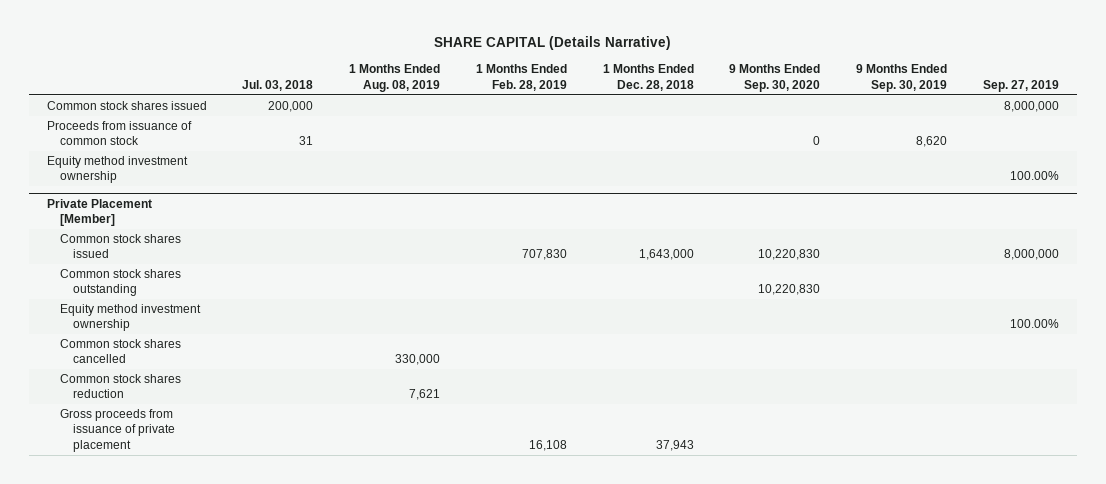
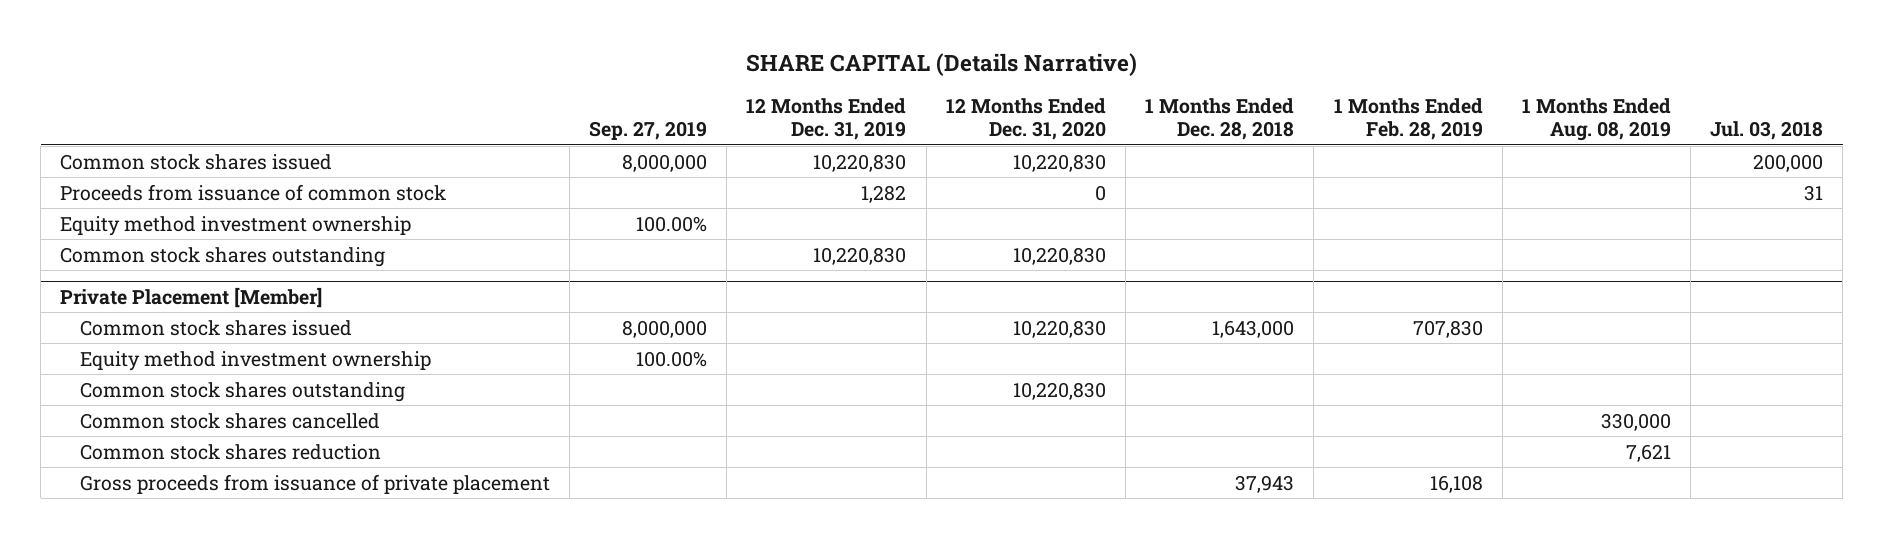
- | Jul. 03, 2018 | 1 Months Ended Aug. 08, 2019 | 1 Months Ended Feb. 28, 2019 | 1 Months Ended Dec. 28, 2018 | 9 Months Ended Sep. 30, 2020 | 9 Months Ended Sep. 30, 2019 | Sep. 27, 2019
+ | Sep. 27, 2019 | 12 Months Ended Dec. 31, 2019 | 12 Months Ended Dec. 31, 2020 | 1 Months Ended Dec. 28, 2018 | 1 Months Ended Feb. 28, 2019 | 1 Months Ended Aug. 08, 2019 | Jul. 03, 2018
+ Common stock shares outstanding | | 10,220,830 | 10,220,830 | | | |
@ Private Placement [Member]
moved down: Common stock shares outstanding | | | 10,220,830 | | | |

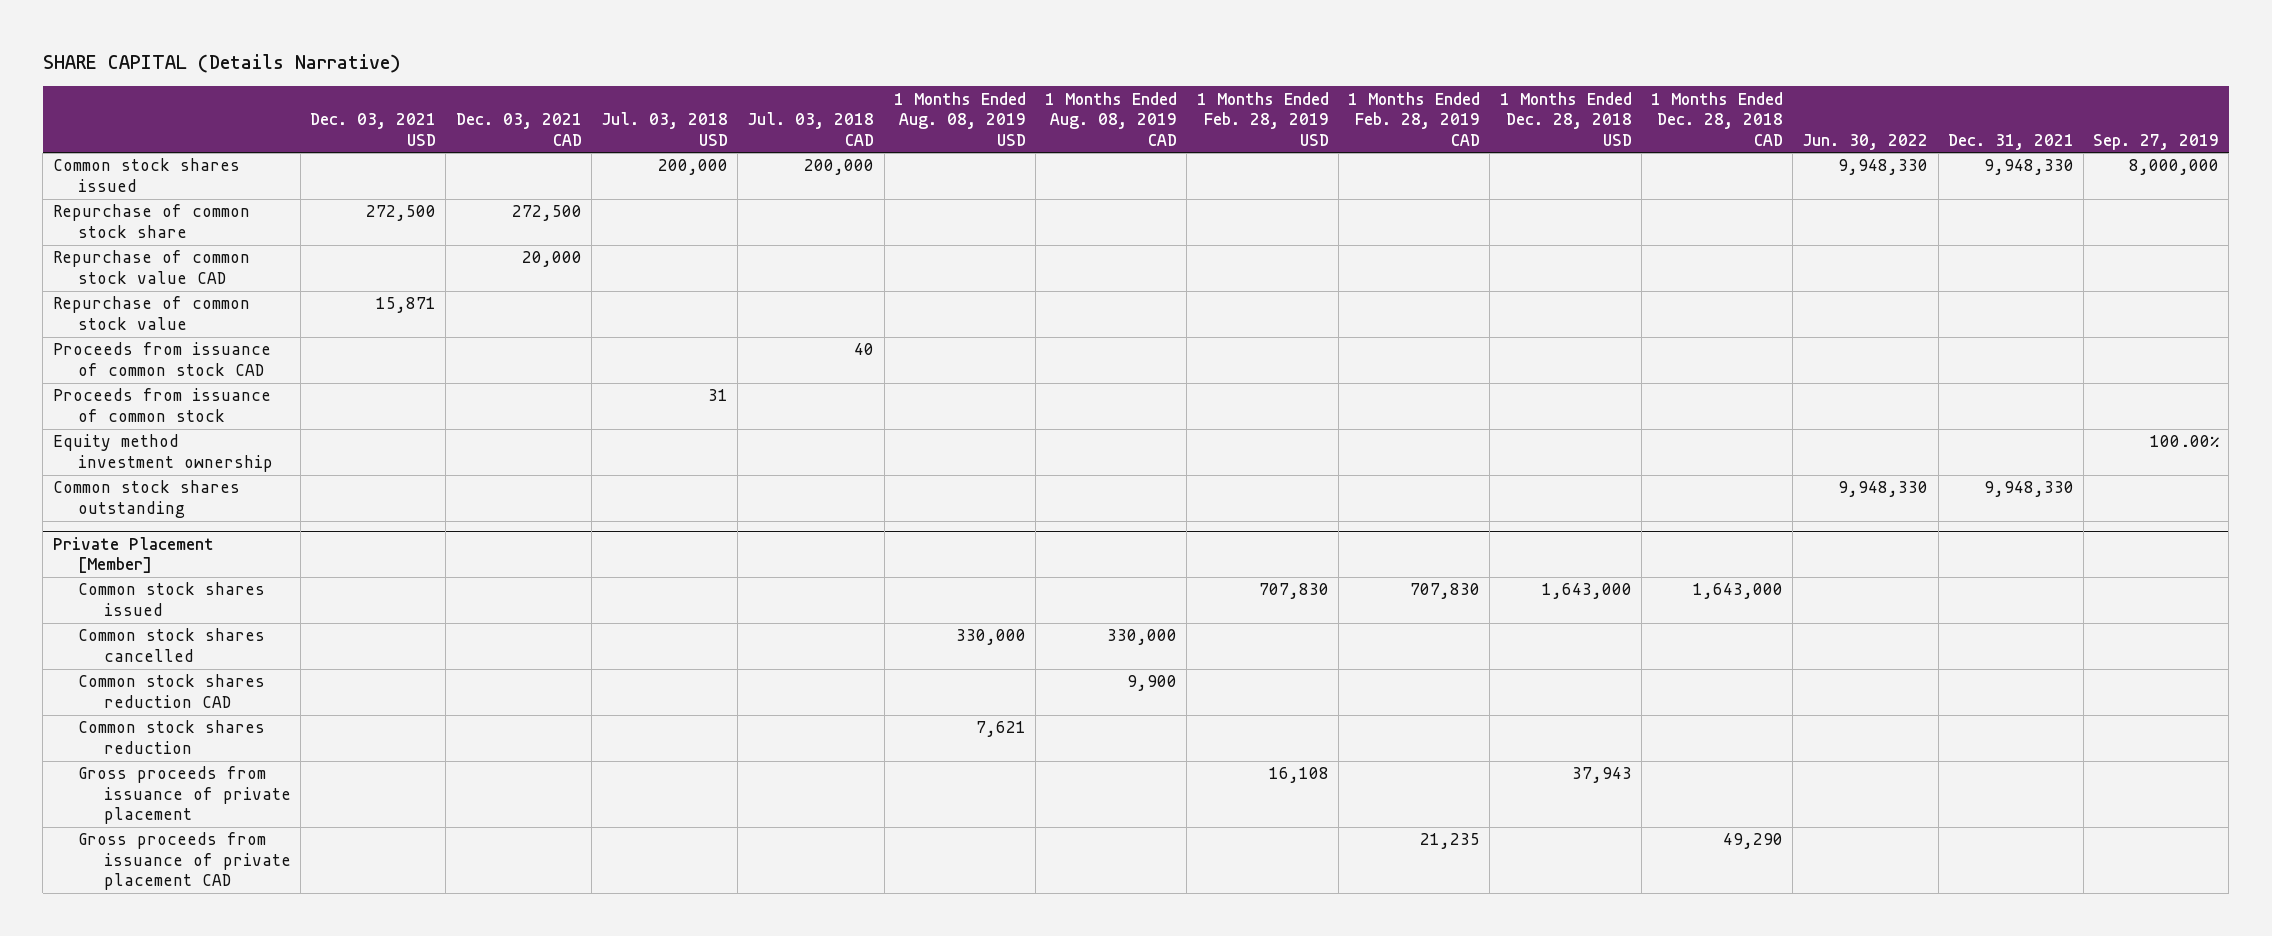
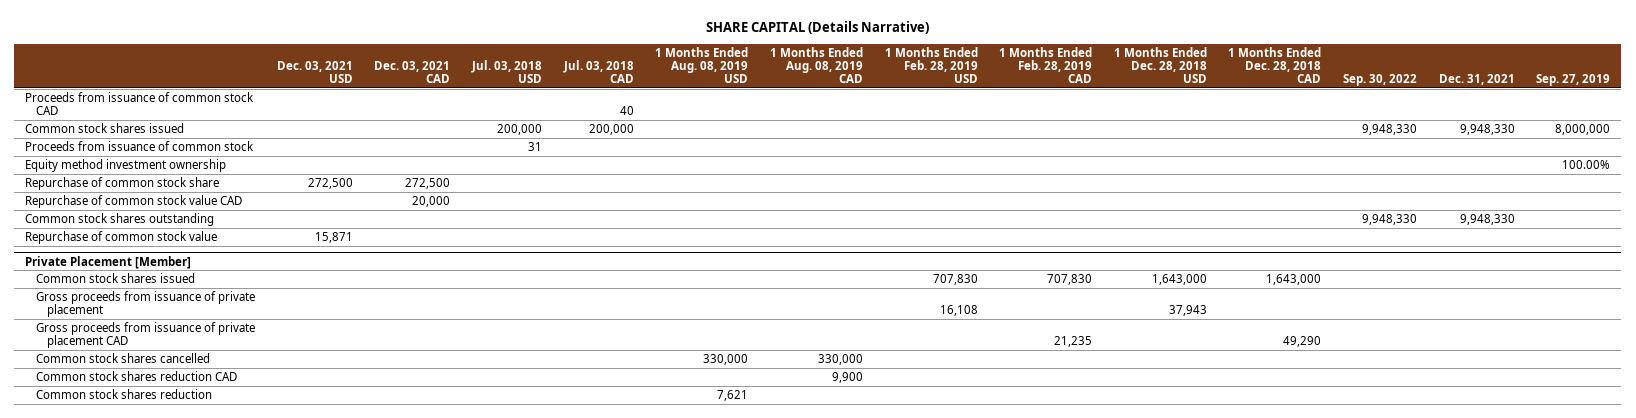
- | Dec. 03, 2021 USD | Dec. 03, 2021 CAD | Jul. 03, 2018 USD | Jul. 03, 2018 CAD | 1 Months Ended Aug. 08, 2019 USD | 1 Months Ended Aug. 08, 2019 CAD | 1 Months Ended Feb. 28, 2019 USD | 1 Months Ended Feb. 28, 2019 CAD | 1 Months Ended Dec. 28, 2018 USD | 1 Months Ended Dec. 28, 2018 CAD | Jun. 30, 2022 | Dec. 31, 2021 | Sep. 27, 2019
+ | Dec. 03, 2021 USD | Dec. 03, 2021 CAD | Jul. 03, 2018 USD | Jul. 03, 2018 CAD | 1 Months Ended Aug. 08, 2019 USD | 1 Months Ended Aug. 08, 2019 CAD | 1 Months Ended Feb. 28, 2019 USD | 1 Months Ended Feb. 28, 2019 CAD | 1 Months Ended Dec. 28, 2018 USD | 1 Months Ended Dec. 28, 2018 CAD | Sep. 30, 2022 | Dec. 31, 2021 | Sep. 27, 2019
moved down: Common stock shares issued | | | 200,000 | 200,000 | | | | | | | 9,948,330 | 9,948,330 | 8,000,000
moved down: Repurchase of common stock share | 272,500 | 272,500 | | | | | | | | | | |
moved down: Repurchase of common stock value CAD | | 20,000 | | | | | | | | | | |
moved down: Repurchase of common stock value | 15,871 | | | | | | | | | | | |
@ Private Placement [Member]
moved up: Gross proceeds from issuance of private placement | | | | | | | 16,108 | | 37,943 | | | |
moved up: Gross proceeds from issuance of private placement CAD | | | | | | | | 21,235 | | 49,290 | | |

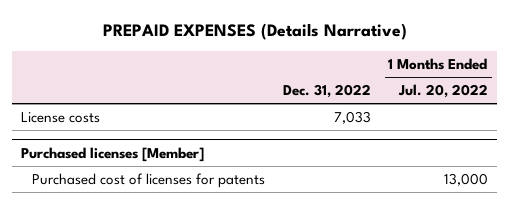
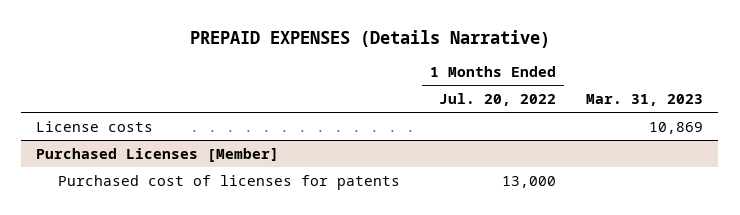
- | Dec. 31, 2022 | 1 Months Ended Jul. 20, 2022
+ | 1 Months Ended Jul. 20, 2022 | Mar. 31, 2023
- Purchased licenses [Member]
+ Purchased Licenses [Member]

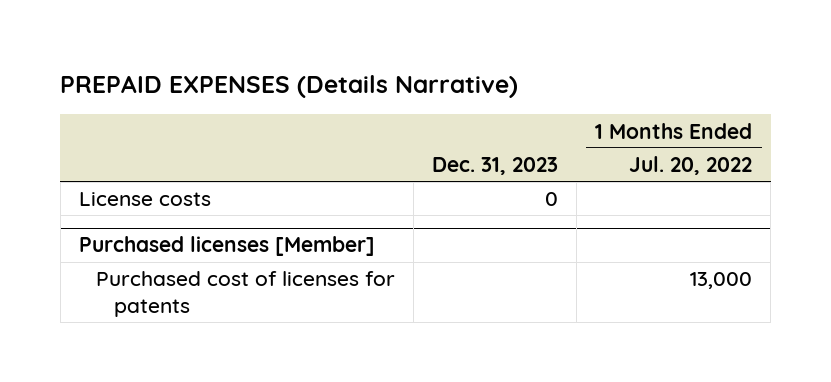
- | 1 Months Ended Jul. 20, 2022 | Mar. 31, 2023
+ | Dec. 31, 2023 | 1 Months Ended Jul. 20, 2022
- Purchased Licenses [Member]
+ Purchased licenses [Member]

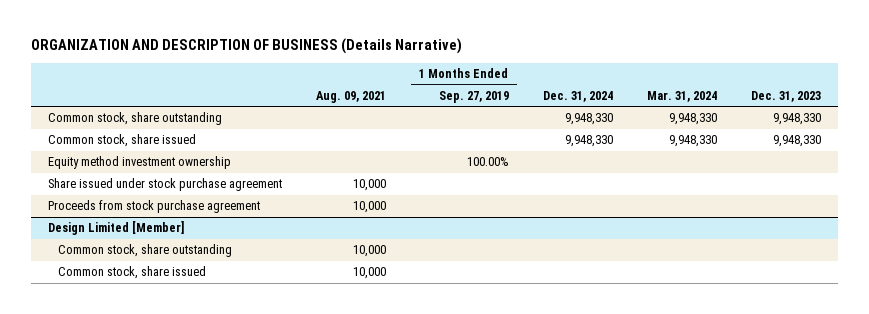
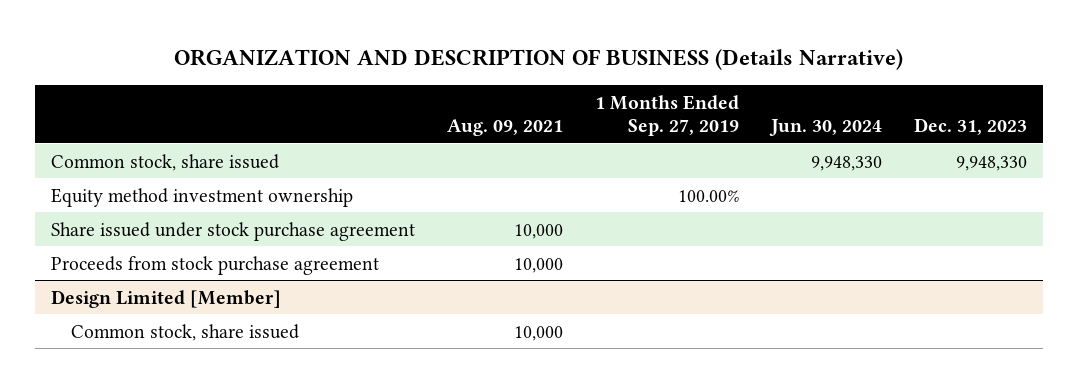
- | Aug. 09, 2021 | 1 Months Ended Sep. 27, 2019 | Dec. 31, 2024 | Mar. 31, 2024 | Dec. 31, 2023
+ | Aug. 09, 2021 | 1 Months Ended Sep. 27, 2019 | Jun. 30, 2024 | Dec. 31, 2023
- Common stock, share outstanding | | | 9,948,330 | 9,948,330 | 9,948,330
@ Design Limited [Member]
- Common stock, share outstanding | 10,000 | | | |

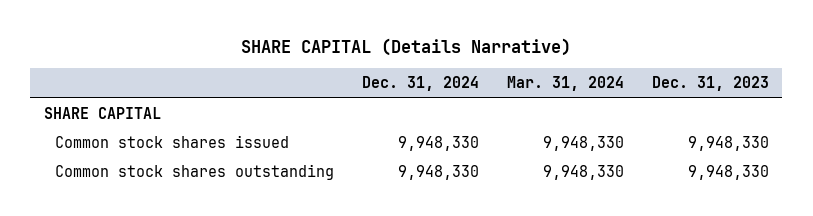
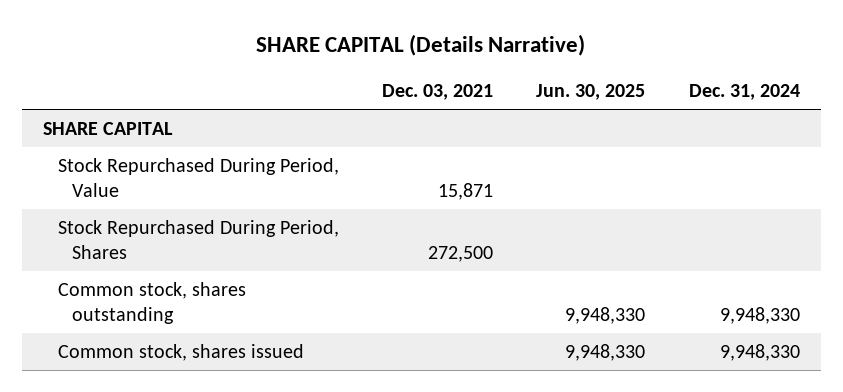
- | Dec. 31, 2024 | Mar. 31, 2024 | Dec. 31, 2023
+ | Dec. 03, 2021 | Jun. 30, 2025 | Dec. 31, 2024
- Common stock shares issued | 9,948,330 | 9,948,330 | 9,948,330
- Common stock shares outstanding | 9,948,330 | 9,948,330 | 9,948,330
+ Stock Repurchased During Period, Value | 15,871 | |
+ Stock Repurchased During Period, Shares | 272,500 | |
+ Common stock, shares outstanding | | 9,948,330 | 9,948,330
+ Common stock, shares issued | | 9,948,330 | 9,948,330

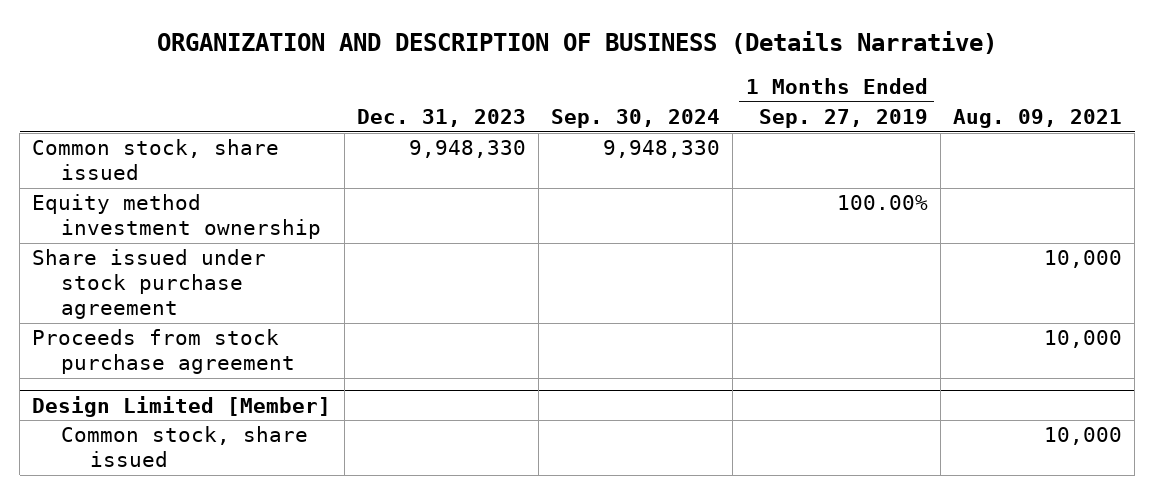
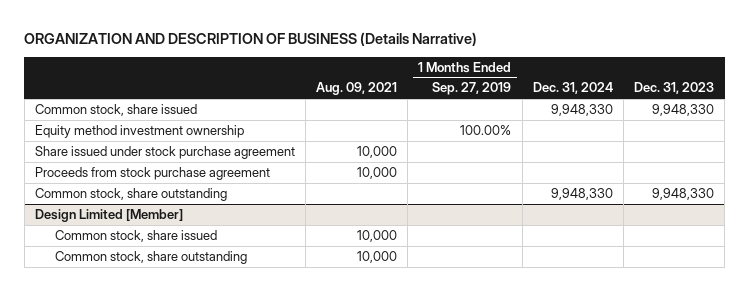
- | Dec. 31, 2023 | Sep. 30, 2024 | 1 Months Ended Sep. 27, 2019 | Aug. 09, 2021
+ | Aug. 09, 2021 | 1 Months Ended Sep. 27, 2019 | Dec. 31, 2024 | Dec. 31, 2023
+ Common stock, share outstanding | | | 9,948,330 | 9,948,330
@ Design Limited [Member]
+ Common stock, share outstanding | 10,000 | | |

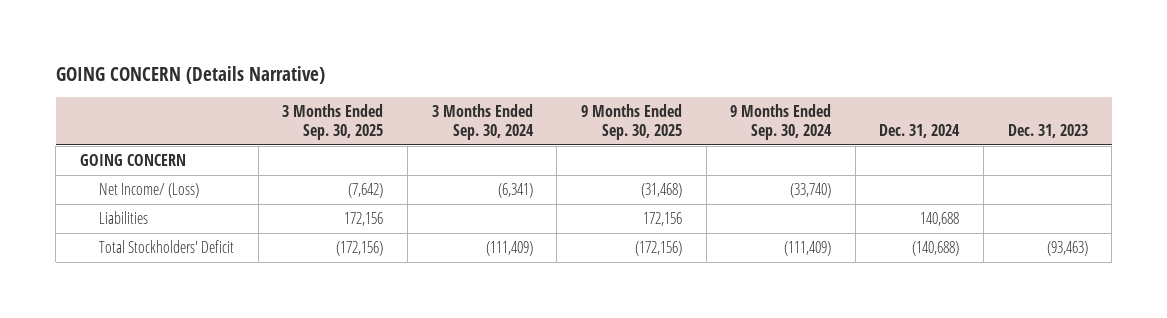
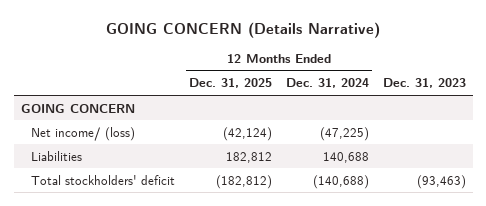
- | 3 Months Ended Sep. 30, 2025 | 3 Months Ended Sep. 30, 2024 | 9 Months Ended Sep. 30, 2025 | 9 Months Ended Sep. 30, 2024 | Dec. 31, 2024 | Dec. 31, 2023
+ | 12 Months Ended Dec. 31, 2025 | 12 Months Ended Dec. 31, 2024 | Dec. 31, 2023
- Net Income/ (Loss) | (7,642) | (6,341) | (31,468) | (33,740) | |
+ Net income/ (loss) | (42,124) | (47,225) |
- Total Stockholders' Deficit | (172,156) | (111,409) | (172,156) | (111,409) | (140,688) | (93,463)
+ Total stockholders' deficit | (182,812) | (140,688) | (93,463)

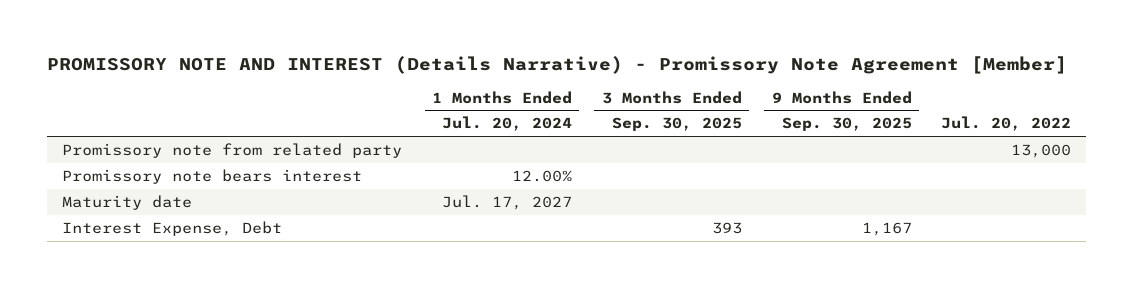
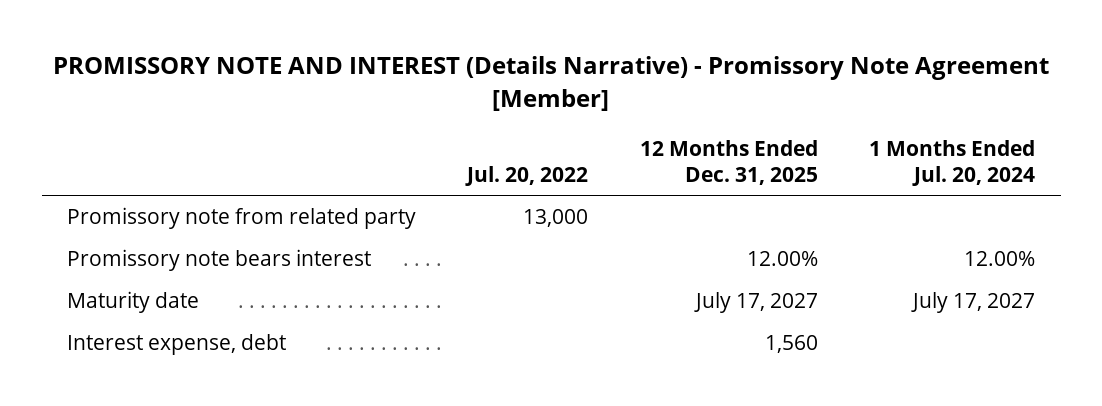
- | 1 Months Ended Jul. 20, 2024 | 3 Months Ended Sep. 30, 2025 | 9 Months Ended Sep. 30, 2025 | Jul. 20, 2022
+ | Jul. 20, 2022 | 12 Months Ended Dec. 31, 2025 | 1 Months Ended Jul. 20, 2024
- Maturity date | Jul. 17, 2027 | | |
- Interest Expense, Debt | | 393 | 1,167 |
+ Maturity date | | July 17, 2027 | July 17, 2027
+ Interest expense, debt | | 1,560 |

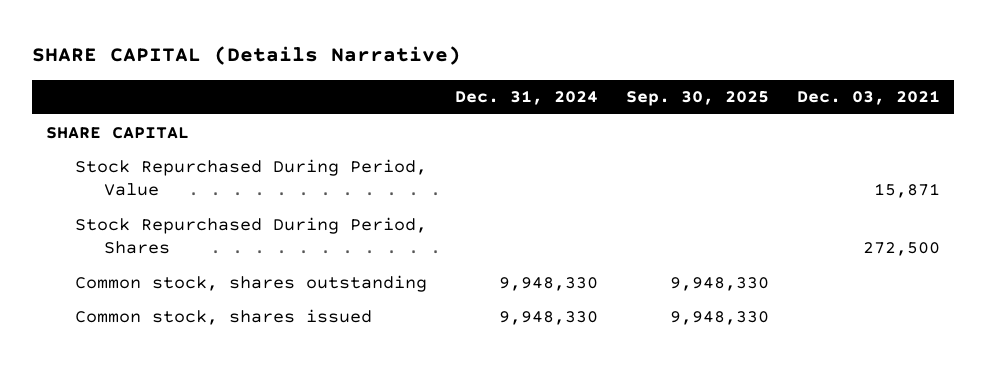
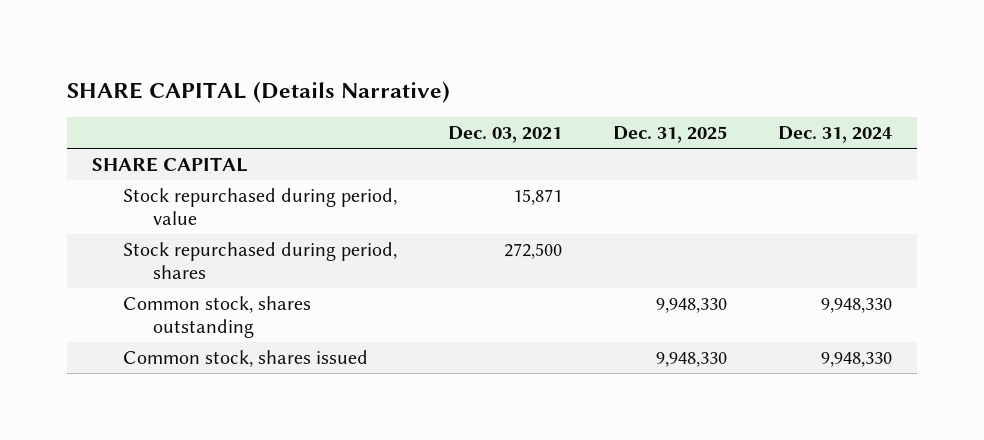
- | Dec. 31, 2024 | Sep. 30, 2025 | Dec. 03, 2021
+ | Dec. 03, 2021 | Dec. 31, 2025 | Dec. 31, 2024
- Stock Repurchased During Period, Value | | | 15,871
- Stock Repurchased During Period, Shares | | | 272,500
+ Stock repurchased during period, value | 15,871 | |
+ Stock repurchased during period, shares | 272,500 | |

